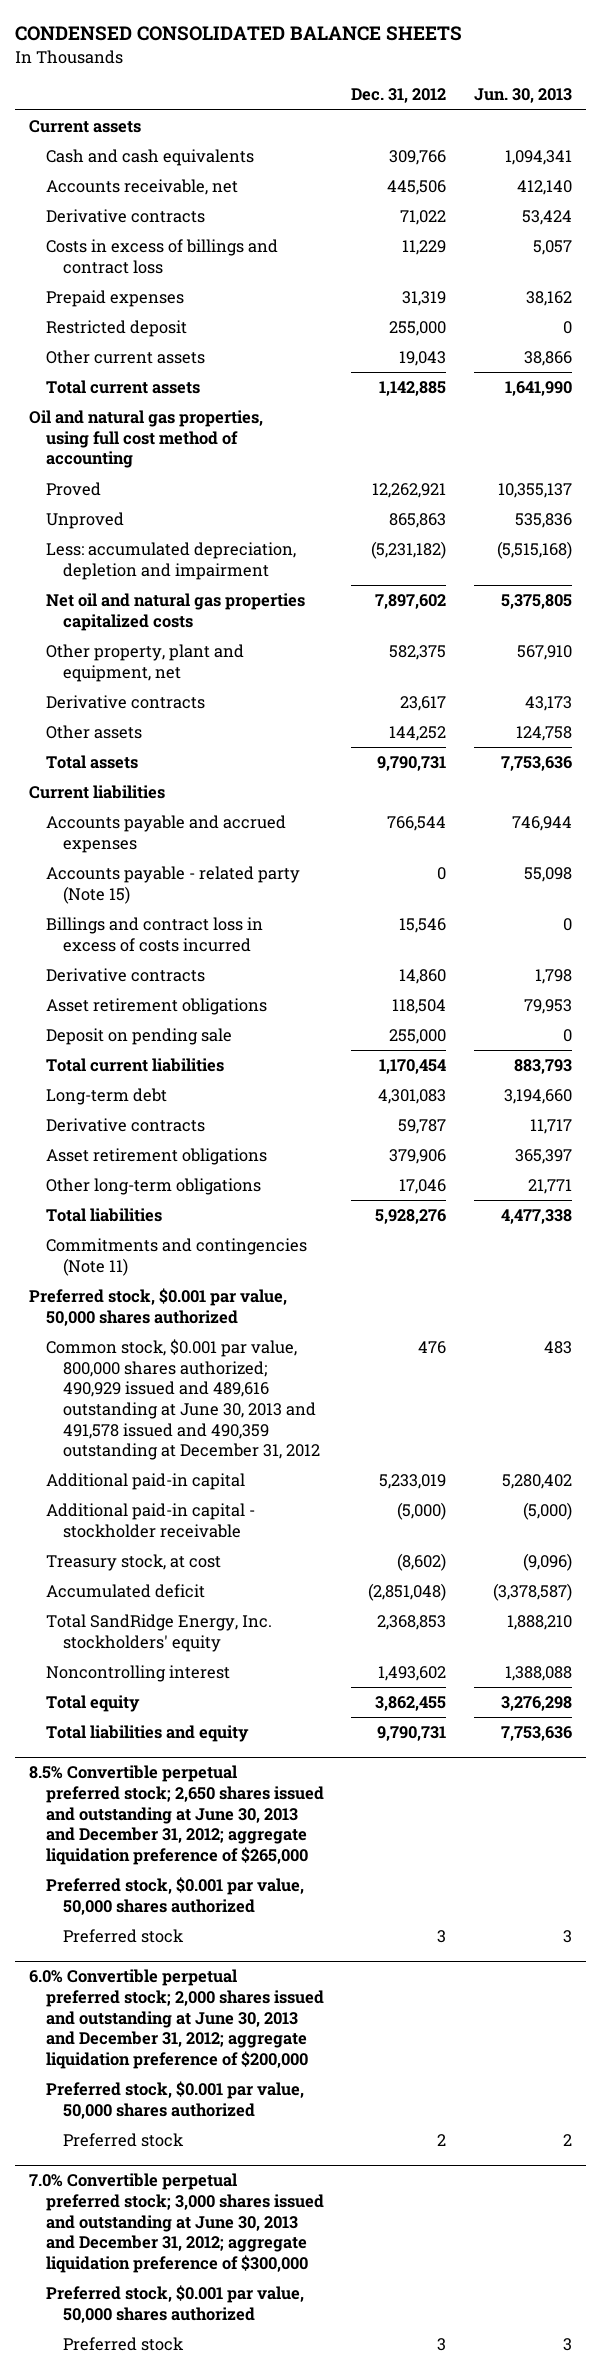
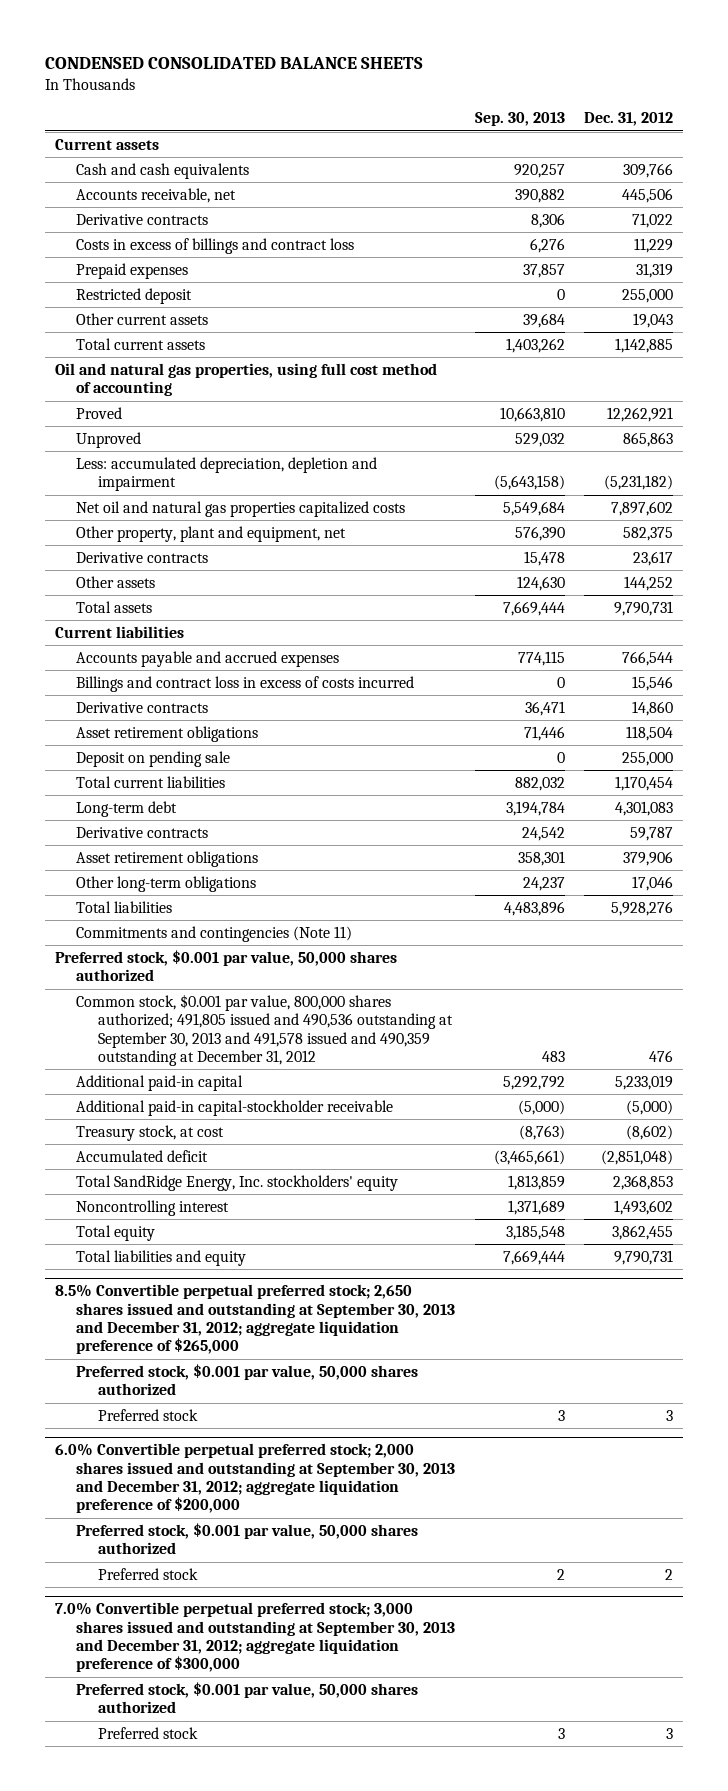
- | Dec. 31, 2012 | Jun. 30, 2013
+ | Sep. 30, 2013 | Dec. 31, 2012
- Accounts payable - related party (Note 15) | 0 | 55,098
- Common stock, $0.001 par value, 800,000 shares authorized; 490,929 issued and 489,616 outstanding at June 30, 2013 and 491,578 issued and 490,359 outstanding at December 31, 2012 | 476 | 483
+ Common stock, $0.001 par value, 800,000 shares authorized; 491,805 issued and 490,536 outstanding at September 30, 2013 and 491,578 issued and 490,359 outstanding at December 31, 2012 | 483 | 476
- Additional paid-in capital - stockholder receivable | (5,000) | (5,000)
+ Additional paid-in capital-stockholder receivable | (5,000) | (5,000)
- 8.5% Convertible perpetual preferred stock; 2,650 shares issued and outstanding at June 30, 2013 and December 31, 2012; aggregate liquidation preference of $265,000
+ 8.5% Convertible perpetual preferred stock; 2,650 shares issued and outstanding at September 30, 2013 and December 31, 2012; aggregate liquidation preference of $265,000
- 6.0% Convertible perpetual preferred stock; 2,000 shares issued and outstanding at June 30, 2013 and December 31, 2012; aggregate liquidation preference of $200,000
+ 6.0% Convertible perpetual preferred stock; 2,000 shares issued and outstanding at September 30, 2013 and December 31, 2012; aggregate liquidation preference of $200,000
- 7.0% Convertible perpetual preferred stock; 3,000 shares issued and outstanding at June 30, 2013 and December 31, 2012; aggregate liquidation preference of $300,000
+ 7.0% Convertible perpetual preferred stock; 3,000 shares issued and outstanding at September 30, 2013 and December 31, 2012; aggregate liquidation preference of $300,000

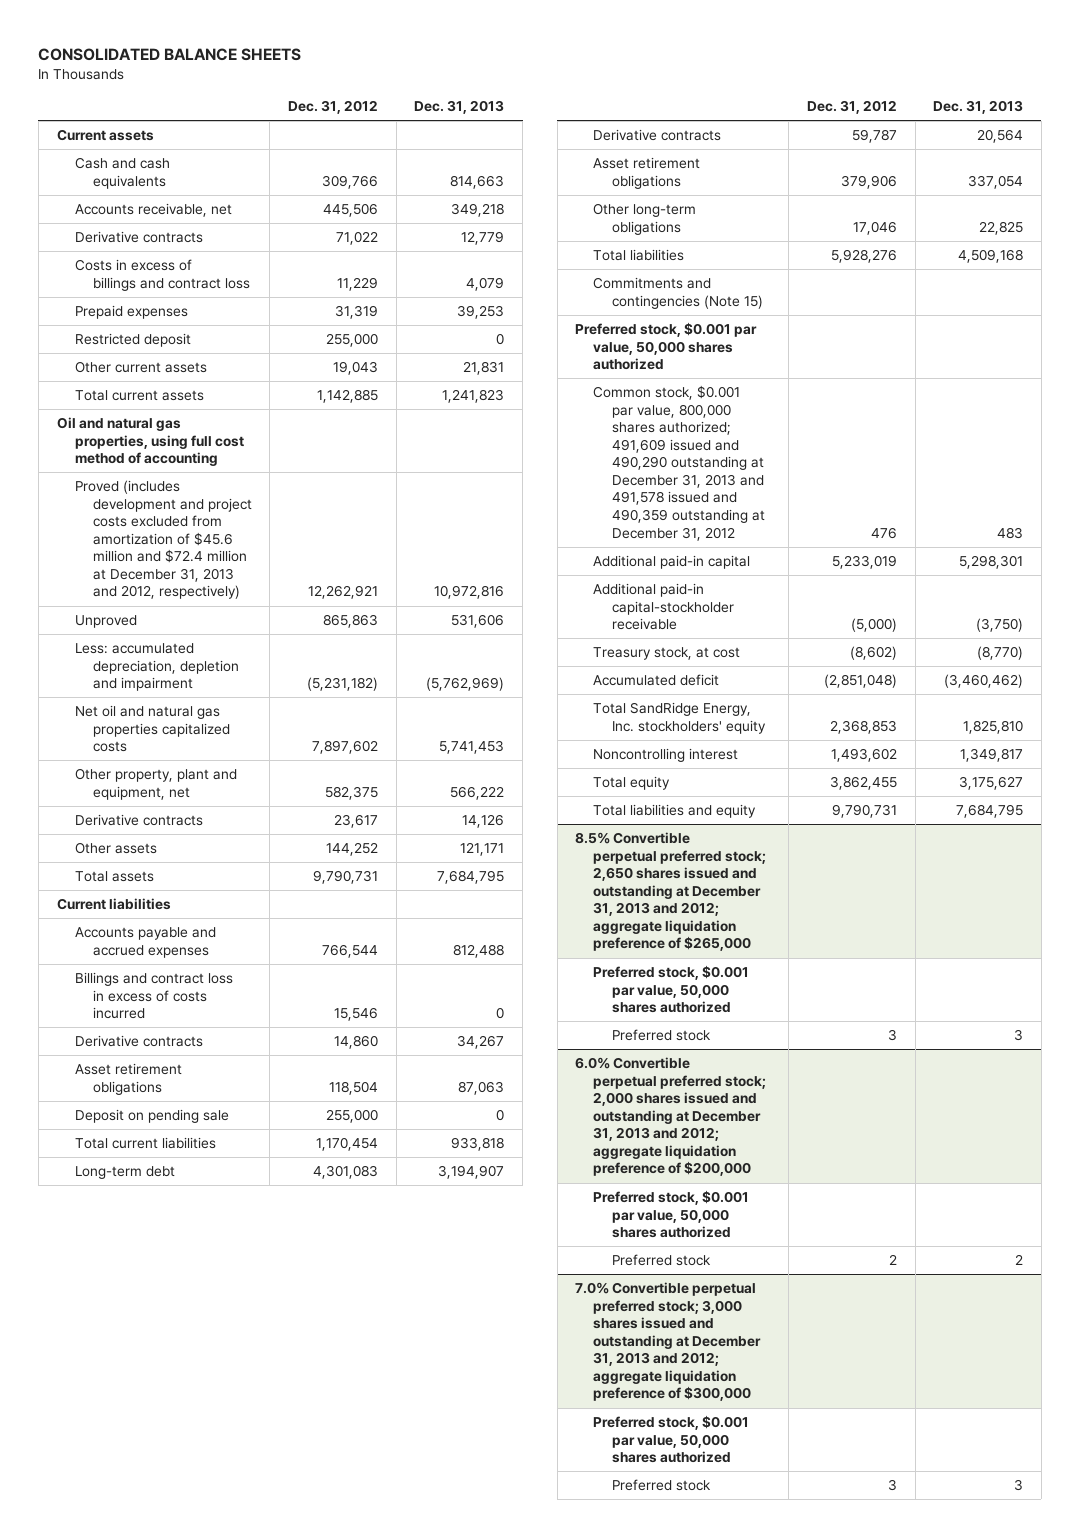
- CONDENSED CONSOLIDATED BALANCE SHEETS
+ CONSOLIDATED BALANCE SHEETS
- | Sep. 30, 2013 | Dec. 31, 2012
+ | Dec. 31, 2012 | Dec. 31, 2013
- Proved | 10,663,810 | 12,262,921
+ Proved (includes development and project costs excluded from amortization of $45.6 million and $72.4 million at December 31, 2013 and 2012, respectively) | 12,262,921 | 10,972,816
- Commitments and contingencies (Note 11)
+ Commitments and contingencies (Note 15)
- Common stock, $0.001 par value, 800,000 shares authorized; 491,805 issued and 490,536 outstanding at September 30, 2013 and 491,578 issued and 490,359 outstanding at December 31, 2012 | 483 | 476
+ Common stock, $0.001 par value, 800,000 shares authorized; 491,609 issued and 490,290 outstanding at December 31, 2013 and 491,578 issued and 490,359 outstanding at December 31, 2012 | 476 | 483
- 8.5% Convertible perpetual preferred stock; 2,650 shares issued and outstanding at September 30, 2013 and December 31, 2012; aggregate liquidation preference of $265,000
+ 8.5% Convertible perpetual preferred stock; 2,650 shares issued and outstanding at December 31, 2013 and 2012; aggregate liquidation preference of $265,000
- 6.0% Convertible perpetual preferred stock; 2,000 shares issued and outstanding at September 30, 2013 and December 31, 2012; aggregate liquidation preference of $200,000
+ 6.0% Convertible perpetual preferred stock; 2,000 shares issued and outstanding at December 31, 2013 and 2012; aggregate liquidation preference of $200,000
- 7.0% Convertible perpetual preferred stock; 3,000 shares issued and outstanding at September 30, 2013 and December 31, 2012; aggregate liquidation preference of $300,000
+ 7.0% Convertible perpetual preferred stock; 3,000 shares issued and outstanding at December 31, 2013 and 2012; aggregate liquidation preference of $300,000

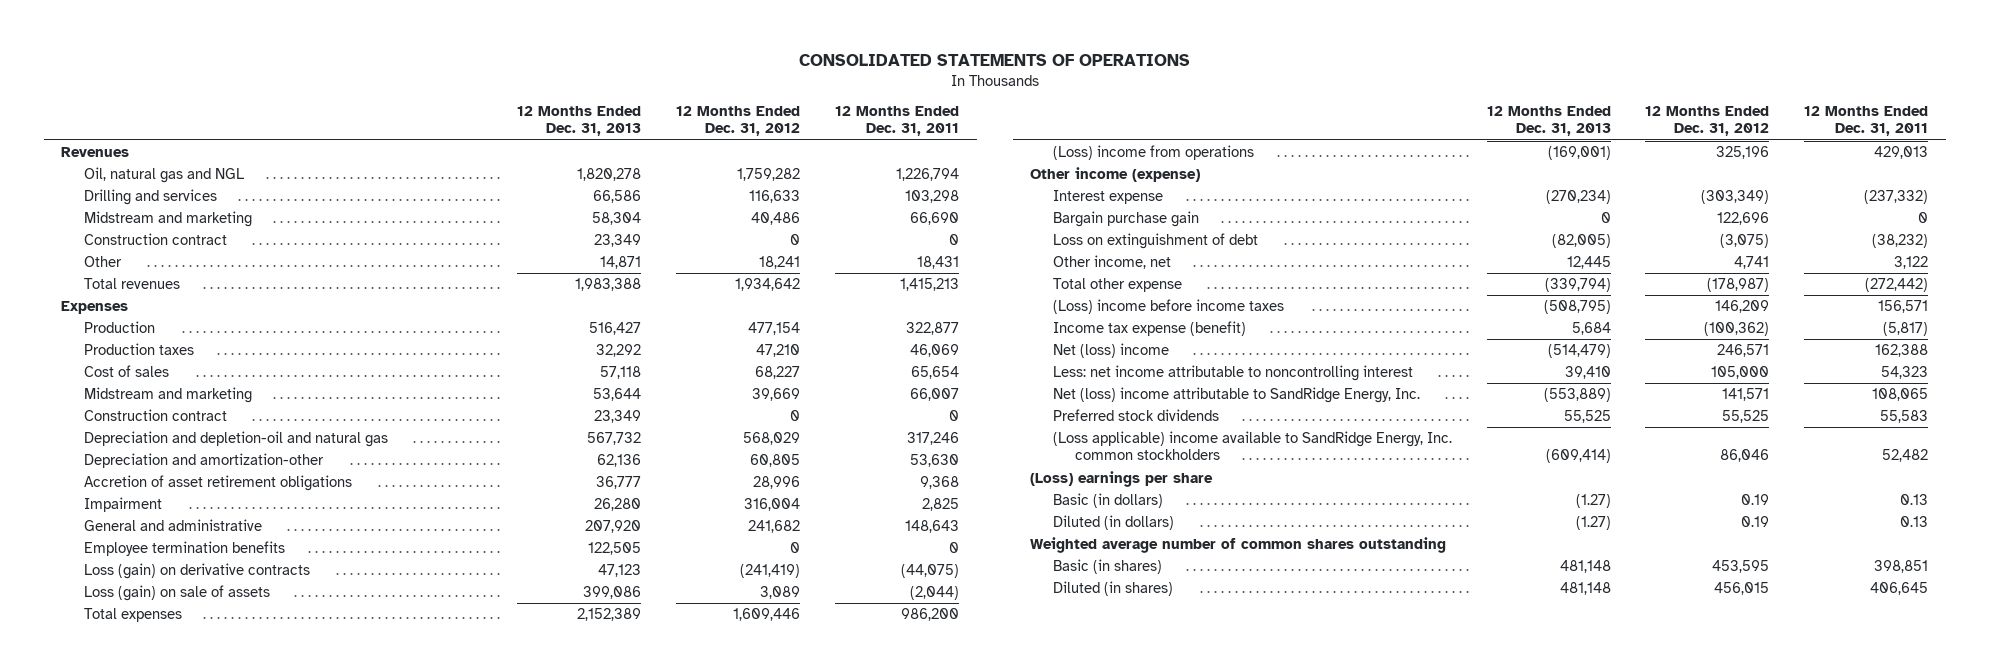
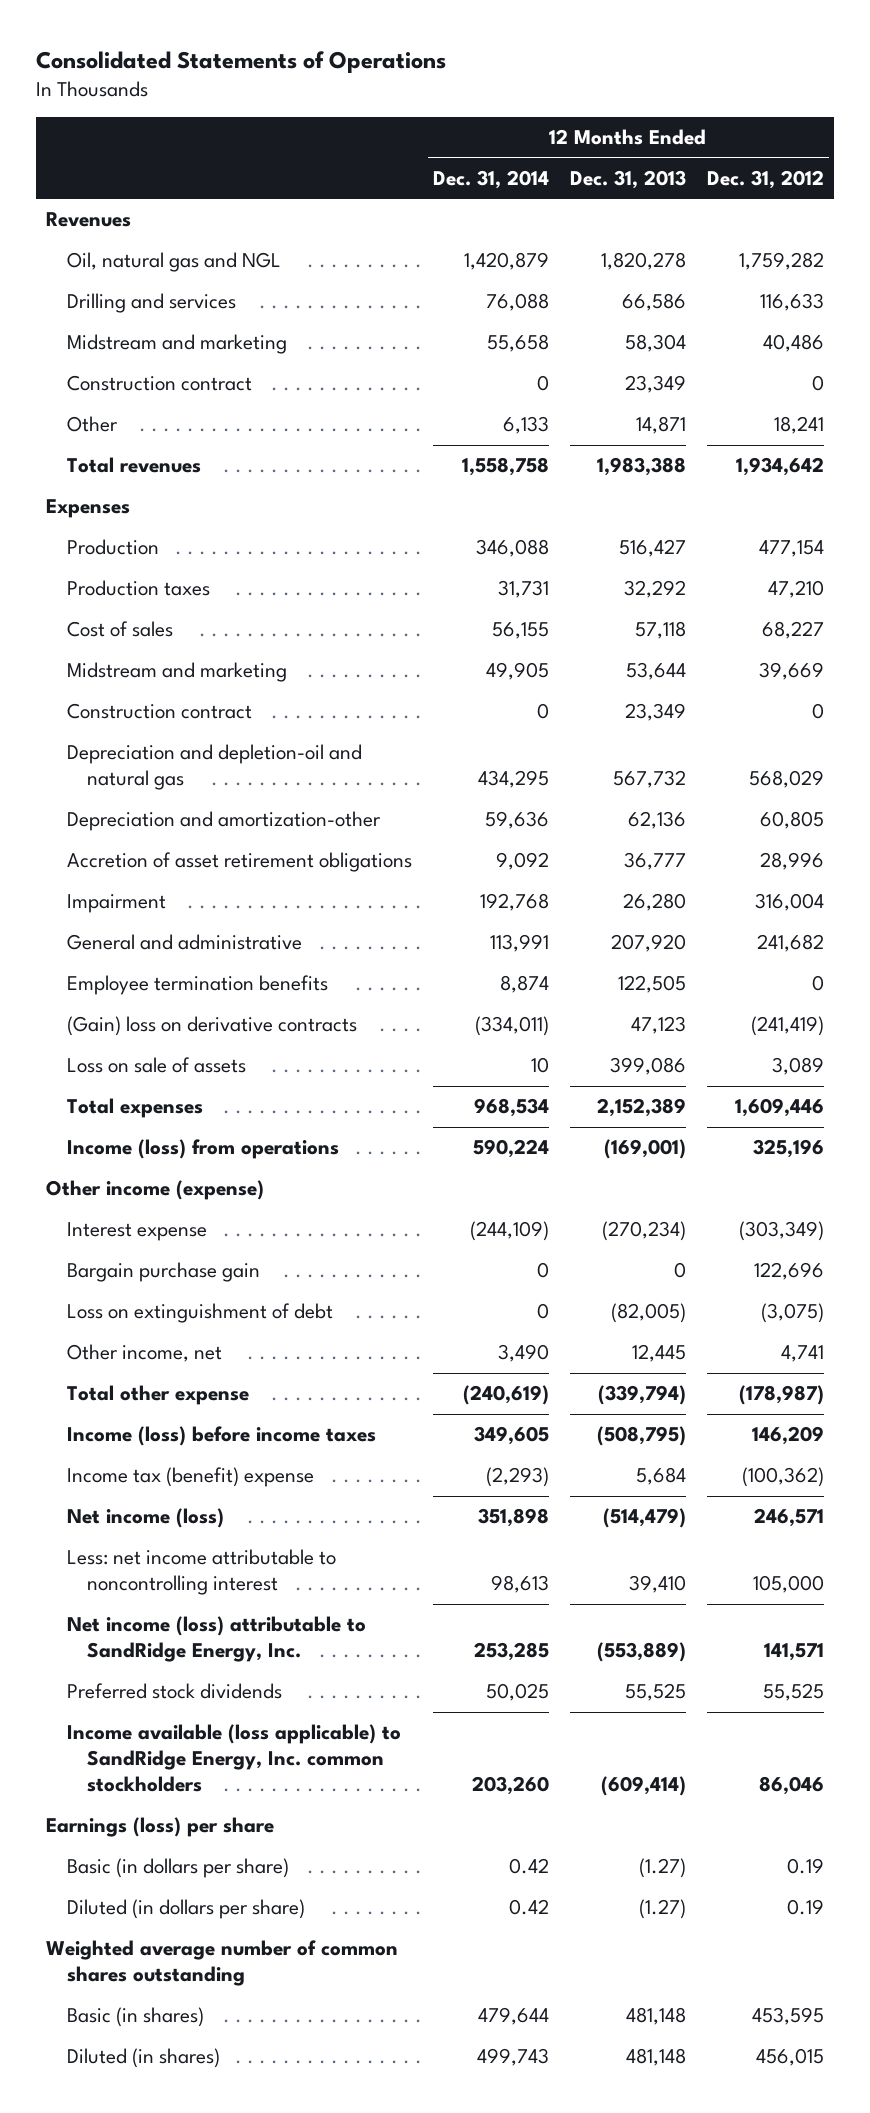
- CONSOLIDATED STATEMENTS OF OPERATIONS
+ Consolidated Statements of Operations
- | 12 Months Ended Dec. 31, 2013 | 12 Months Ended Dec. 31, 2012 | 12 Months Ended Dec. 31, 2011
+ | 12 Months Ended Dec. 31, 2014 | 12 Months Ended Dec. 31, 2013 | 12 Months Ended Dec. 31, 2012
- Loss (gain) on derivative contracts | 47,123 | (241,419) | (44,075)
- Loss (gain) on sale of assets | 399,086 | 3,089 | (2,044)
+ (Gain) loss on derivative contracts | (334,011) | 47,123 | (241,419)
+ Loss on sale of assets | 10 | 399,086 | 3,089
- (Loss) income from operations | (169,001) | 325,196 | 429,013
+ Income (loss) from operations | 590,224 | (169,001) | 325,196
- (Loss) income before income taxes | (508,795) | 146,209 | 156,571
- Income tax expense (benefit) | 5,684 | (100,362) | (5,817)
- Net (loss) income | (514,479) | 246,571 | 162,388
+ Income (loss) before income taxes | 349,605 | (508,795) | 146,209
+ Income tax (benefit) expense | (2,293) | 5,684 | (100,362)
+ Net income (loss) | 351,898 | (514,479) | 246,571
- Net (loss) income attributable to SandRidge Energy, Inc. | (553,889) | 141,571 | 108,065
+ Net income (loss) attributable to SandRidge Energy, Inc. | 253,285 | (553,889) | 141,571
- (Loss applicable) income available to SandRidge Energy, Inc. common stockholders | (609,414) | 86,046 | 52,482
- (Loss) earnings per share
- Basic (in dollars) | (1.27) | 0.19 | 0.13
- Diluted (in dollars) | (1.27) | 0.19 | 0.13
+ Income available (loss applicable) to SandRidge Energy, Inc. common stockholders | 203,260 | (609,414) | 86,046
+ Earnings (loss) per share
+ Basic (in dollars per share) | 0.42 | (1.27) | 0.19
+ Diluted (in dollars per share) | 0.42 | (1.27) | 0.19

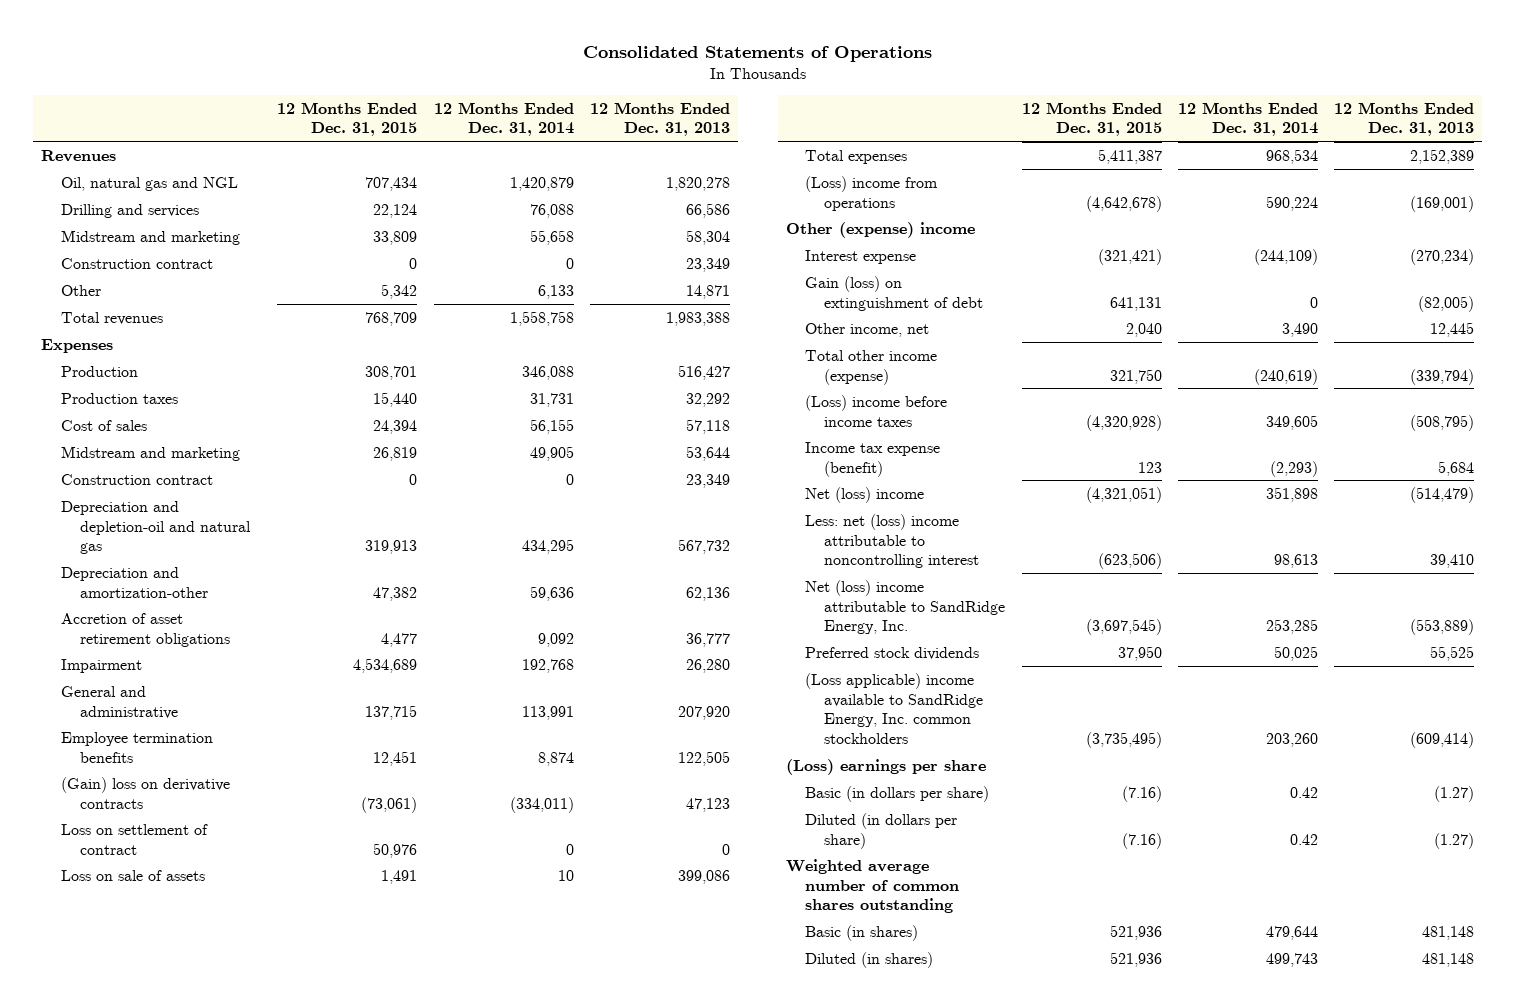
- | 12 Months Ended Dec. 31, 2014 | 12 Months Ended Dec. 31, 2013 | 12 Months Ended Dec. 31, 2012
+ | 12 Months Ended Dec. 31, 2015 | 12 Months Ended Dec. 31, 2014 | 12 Months Ended Dec. 31, 2013
+ Loss on settlement of contract | 50,976 | 0 | 0
- Income (loss) from operations | 590,224 | (169,001) | 325,196
- Other income (expense)
+ (Loss) income from operations | (4,642,678) | 590,224 | (169,001)
+ Other (expense) income
- Bargain purchase gain | 0 | 0 | 122,696
- Loss on extinguishment of debt | 0 | (82,005) | (3,075)
+ Gain (loss) on extinguishment of debt | 641,131 | 0 | (82,005)
- Total other expense | (240,619) | (339,794) | (178,987)
- Income (loss) before income taxes | 349,605 | (508,795) | 146,209
- Income tax (benefit) expense | (2,293) | 5,684 | (100,362)
- Net income (loss) | 351,898 | (514,479) | 246,571
- Less: net income attributable to noncontrolling interest | 98,613 | 39,410 | 105,000
- Net income (loss) attributable to SandRidge Energy, Inc. | 253,285 | (553,889) | 141,571
+ Total other income (expense) | 321,750 | (240,619) | (339,794)
+ (Loss) income before income taxes | (4,320,928) | 349,605 | (508,795)
+ Income tax expense (benefit) | 123 | (2,293) | 5,684
+ Net (loss) income | (4,321,051) | 351,898 | (514,479)
+ Less: net (loss) income attributable to noncontrolling interest | (623,506) | 98,613 | 39,410
+ Net (loss) income attributable to SandRidge Energy, Inc. | (3,697,545) | 253,285 | (553,889)
- Income available (loss applicable) to SandRidge Energy, Inc. common stockholders | 203,260 | (609,414) | 86,046
- Earnings (loss) per share
+ (Loss applicable) income available to SandRidge Energy, Inc. common stockholders | (3,735,495) | 203,260 | (609,414)
+ (Loss) earnings per share

